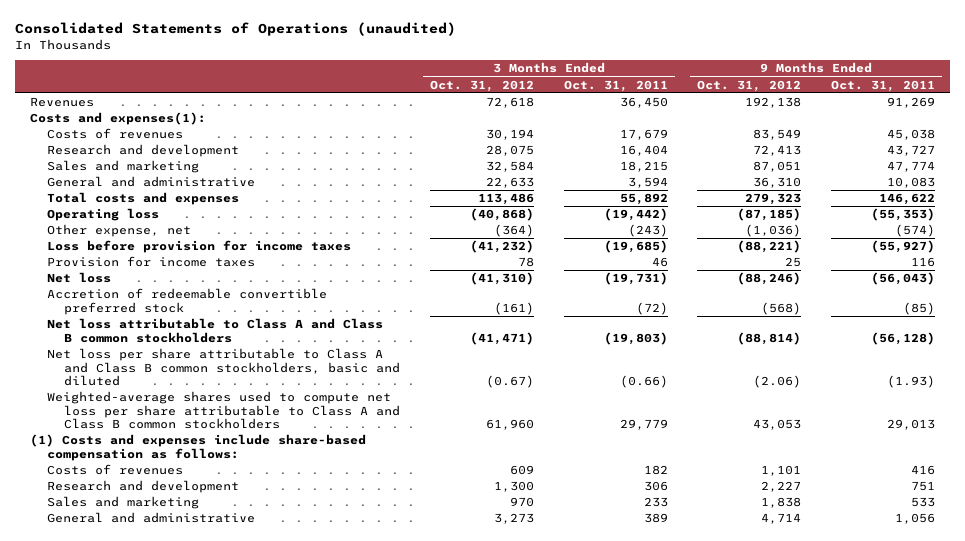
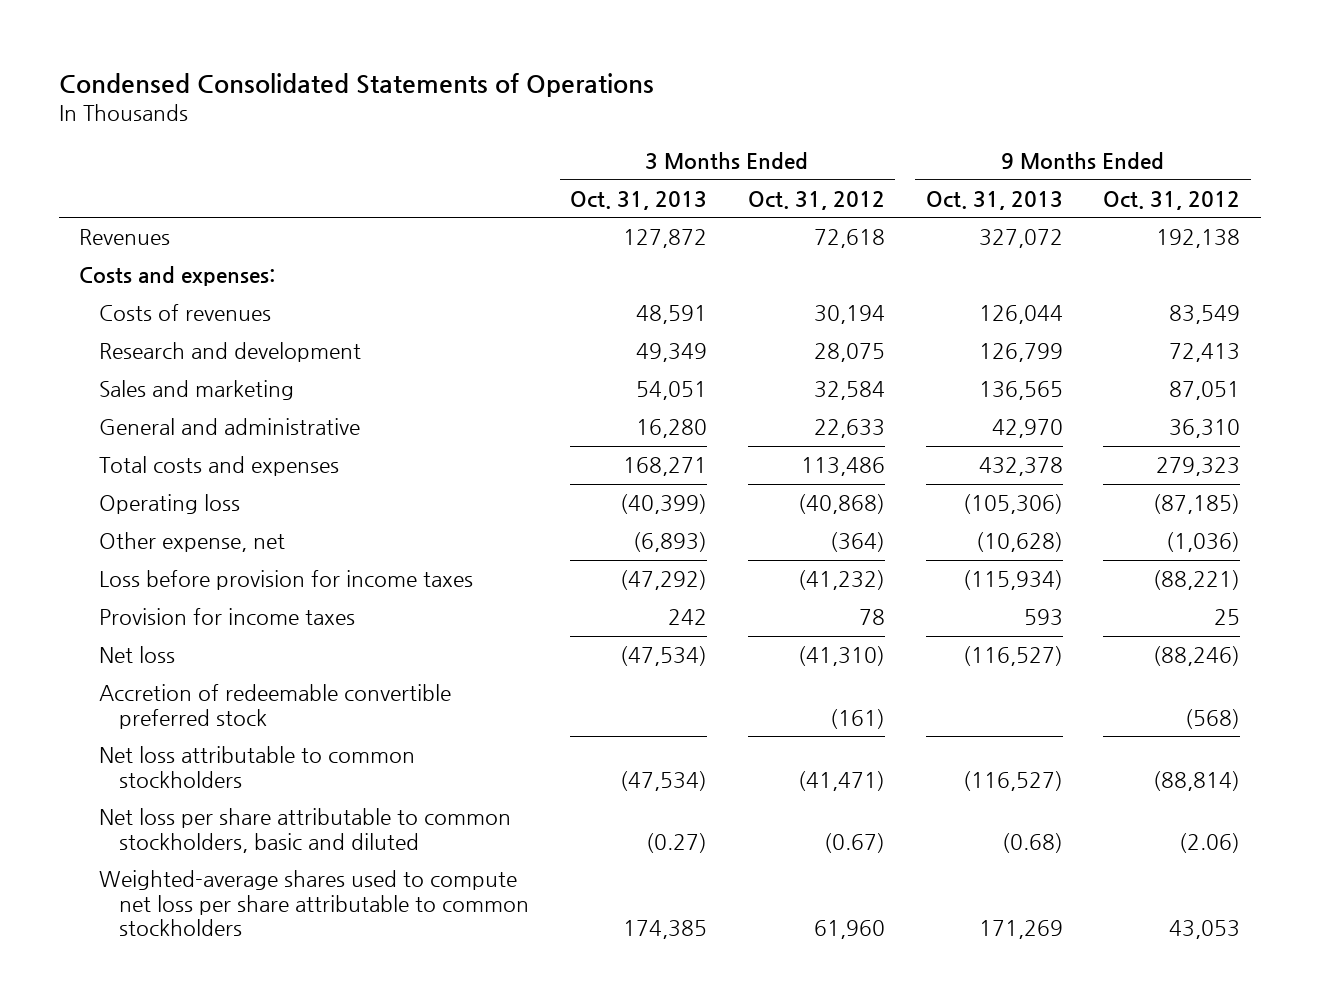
- Consolidated Statements of Operations (unaudited)
+ Condensed Consolidated Statements of Operations
- | 3 Months Ended Oct. 31, 2012 | 3 Months Ended Oct. 31, 2011 | 9 Months Ended Oct. 31, 2012 | 9 Months Ended Oct. 31, 2011
+ | 3 Months Ended Oct. 31, 2013 | 3 Months Ended Oct. 31, 2012 | 9 Months Ended Oct. 31, 2013 | 9 Months Ended Oct. 31, 2012
- Costs and expenses(1):
+ Costs and expenses:
- Net loss attributable to Class A and Class B common stockholders | (41,471) | (19,803) | (88,814) | (56,128)
- Net loss per share attributable to Class A and Class B common stockholders, basic and diluted | (0.67) | (0.66) | (2.06) | (1.93)
- Weighted-average shares used to compute net loss per share attributable to Class A and Class B common stockholders | 61,960 | 29,779 | 43,053 | 29,013
- (1) Costs and expenses include share-based compensation as follows:
- Costs of revenues | 609 | 182 | 1,101 | 416
- Research and development | 1,300 | 306 | 2,227 | 751
- Sales and marketing | 970 | 233 | 1,838 | 533
- General and administrative | 3,273 | 389 | 4,714 | 1,056
+ Net loss attributable to common stockholders | (47,534) | (41,471) | (116,527) | (88,814)
+ Net loss per share attributable to common stockholders, basic and diluted | (0.27) | (0.67) | (0.68) | (2.06)
+ Weighted-average shares used to compute net loss per share attributable to common stockholders | 174,385 | 61,960 | 171,269 | 43,053

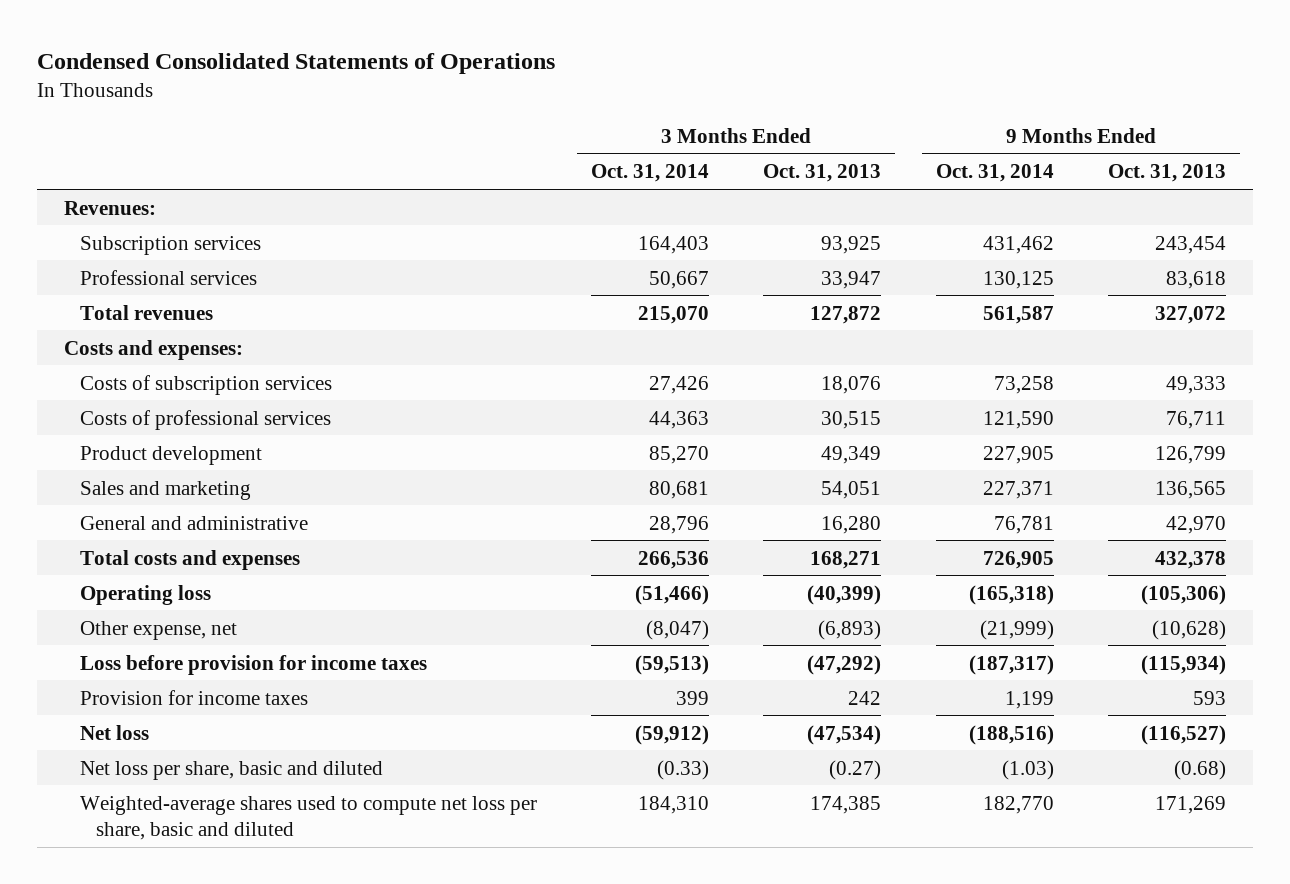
- | 3 Months Ended Oct. 31, 2013 | 3 Months Ended Oct. 31, 2012 | 9 Months Ended Oct. 31, 2013 | 9 Months Ended Oct. 31, 2012
+ | 3 Months Ended Oct. 31, 2014 | 3 Months Ended Oct. 31, 2013 | 9 Months Ended Oct. 31, 2014 | 9 Months Ended Oct. 31, 2013
- Revenues | 127,872 | 72,618 | 327,072 | 192,138
+ Revenues:
+ Subscription services | 164,403 | 93,925 | 431,462 | 243,454
+ Professional services | 50,667 | 33,947 | 130,125 | 83,618
+ Total revenues | 215,070 | 127,872 | 561,587 | 327,072
- Costs of revenues | 48,591 | 30,194 | 126,044 | 83,549
- Research and development | 49,349 | 28,075 | 126,799 | 72,413
+ Costs of subscription services | 27,426 | 18,076 | 73,258 | 49,333
+ Costs of professional services | 44,363 | 30,515 | 121,590 | 76,711
+ Product development | 85,270 | 49,349 | 227,905 | 126,799
- Accretion of redeemable convertible preferred stock | | (161) | | (568)
- Net loss attributable to common stockholders | (47,534) | (41,471) | (116,527) | (88,814)
- Net loss per share attributable to common stockholders, basic and diluted | (0.27) | (0.67) | (0.68) | (2.06)
- Weighted-average shares used to compute net loss per share attributable to common stockholders | 174,385 | 61,960 | 171,269 | 43,053
+ Net loss per share, basic and diluted | (0.33) | (0.27) | (1.03) | (0.68)
+ Weighted-average shares used to compute net loss per share, basic and diluted | 184,310 | 174,385 | 182,770 | 171,269

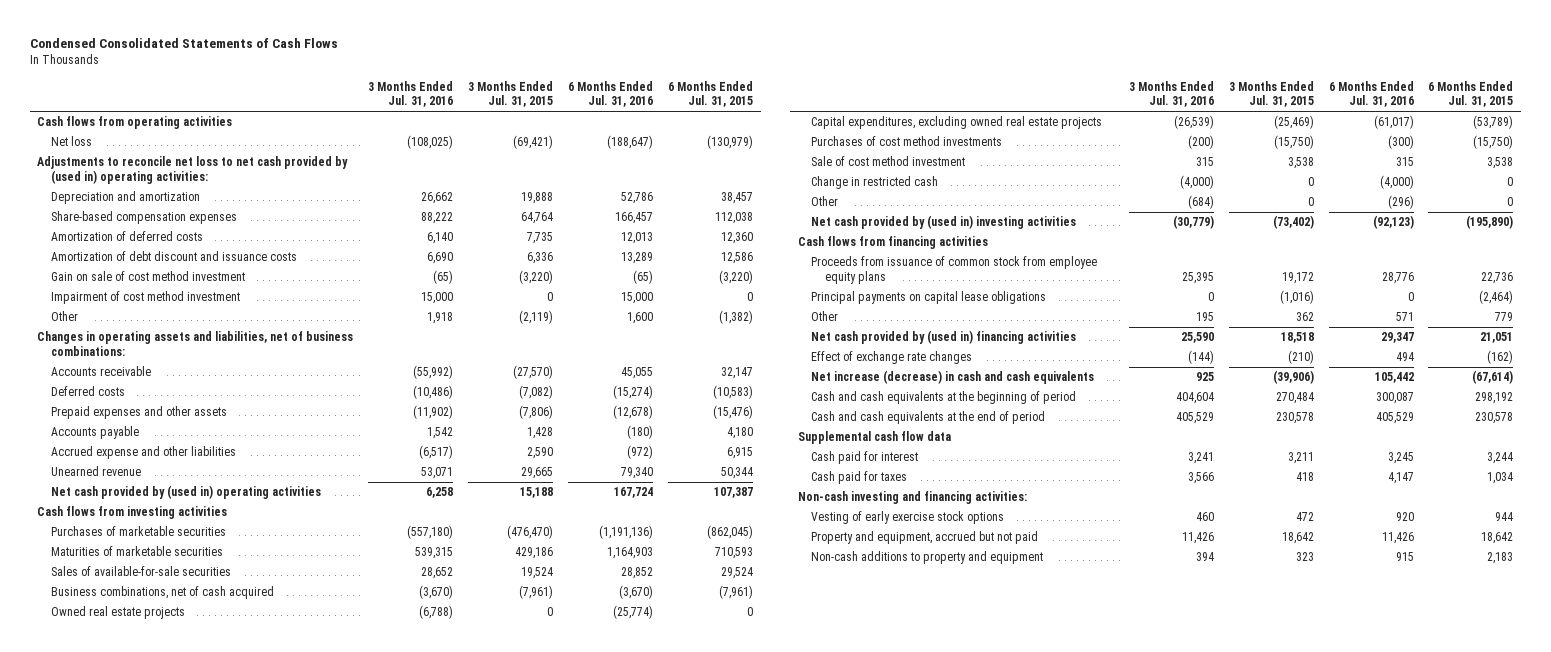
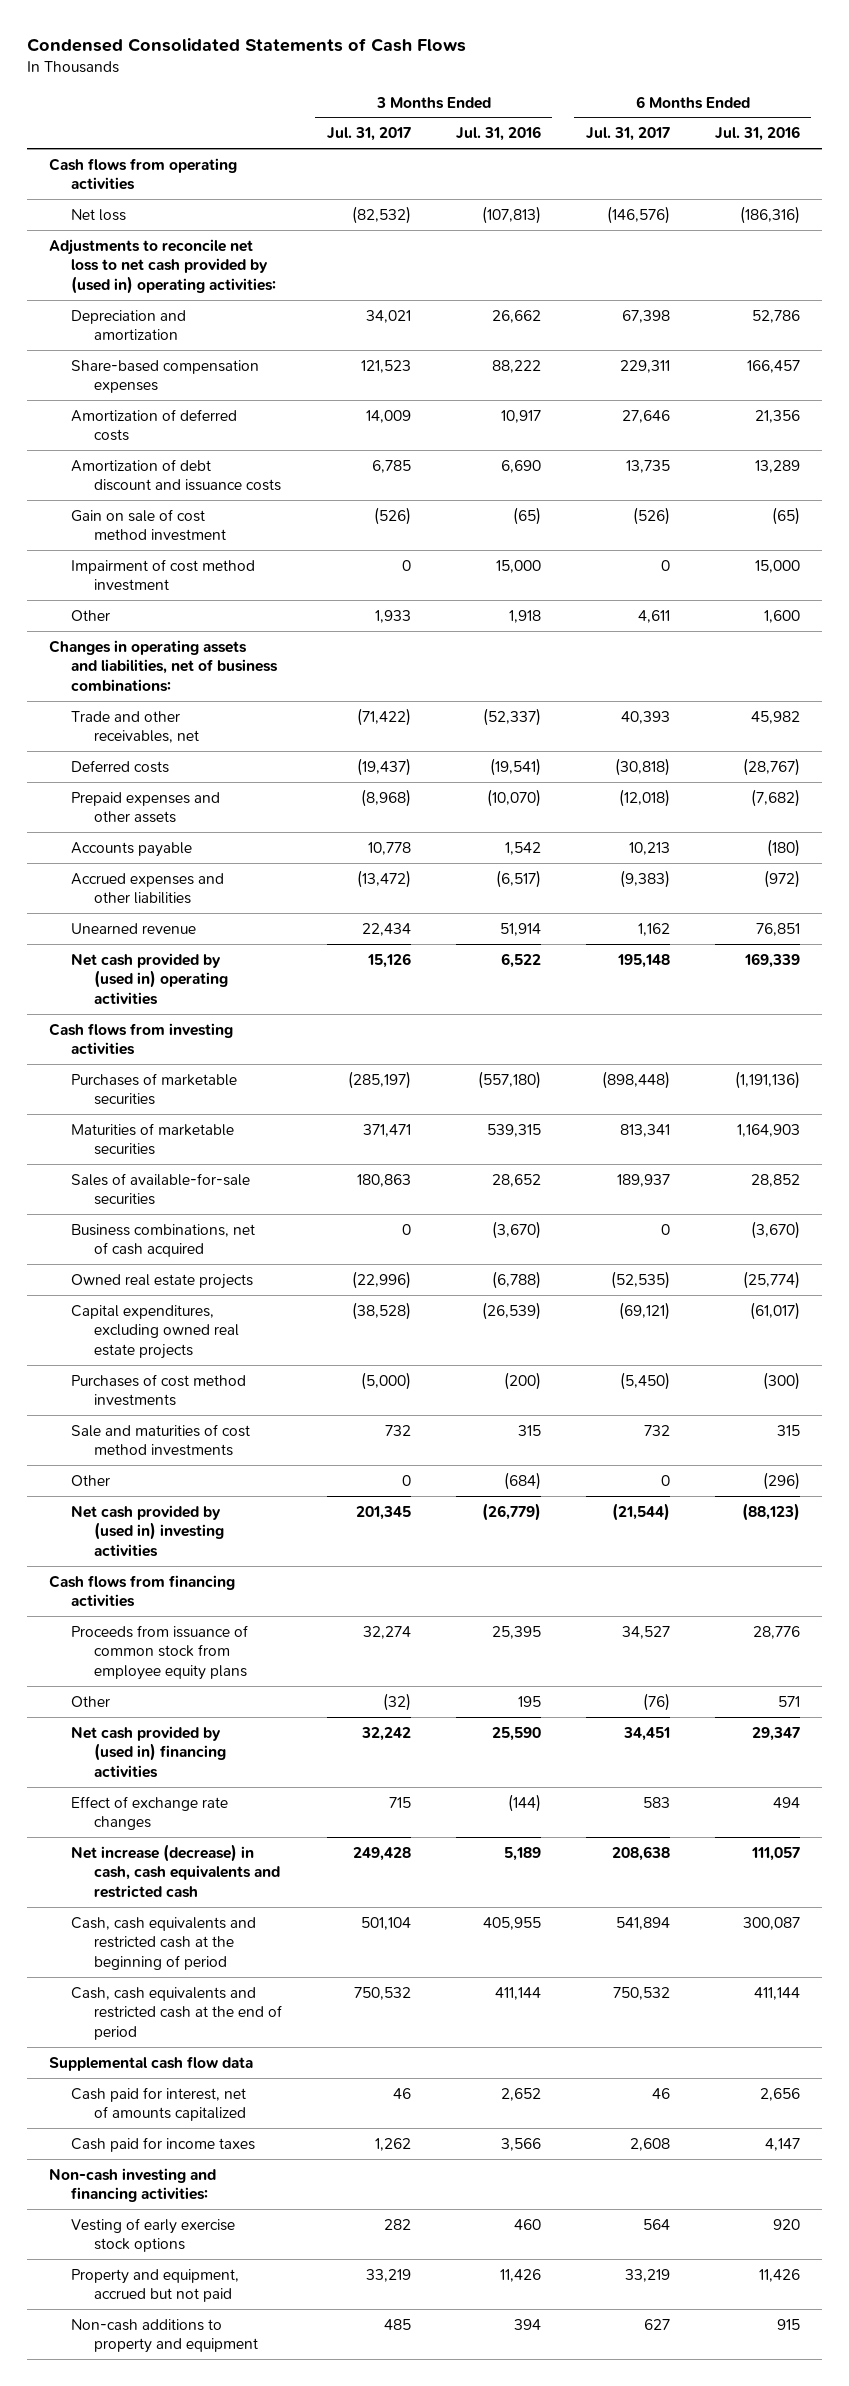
- | 3 Months Ended Jul. 31, 2016 | 3 Months Ended Jul. 31, 2015 | 6 Months Ended Jul. 31, 2016 | 6 Months Ended Jul. 31, 2015
+ | 3 Months Ended Jul. 31, 2017 | 3 Months Ended Jul. 31, 2016 | 6 Months Ended Jul. 31, 2017 | 6 Months Ended Jul. 31, 2016
- Net loss | (108,025) | (69,421) | (188,647) | (130,979)
+ Net loss | (82,532) | (107,813) | (146,576) | (186,316)
- Amortization of deferred costs | 6,140 | 7,735 | 12,013 | 12,360
+ Amortization of deferred costs | 14,009 | 10,917 | 27,646 | 21,356
- Accounts receivable | (55,992) | (27,570) | 45,055 | 32,147
- Deferred costs | (10,486) | (7,082) | (15,274) | (10,583)
- Prepaid expenses and other assets | (11,902) | (7,806) | (12,678) | (15,476)
+ Trade and other receivables, net | (71,422) | (52,337) | 40,393 | 45,982
+ Deferred costs | (19,437) | (19,541) | (30,818) | (28,767)
+ Prepaid expenses and other assets | (8,968) | (10,070) | (12,018) | (7,682)
- Accrued expense and other liabilities | (6,517) | 2,590 | (972) | 6,915
- Unearned revenue | 53,071 | 29,665 | 79,340 | 50,344
- Net cash provided by (used in) operating activities | 6,258 | 15,188 | 167,724 | 107,387
+ Accrued expenses and other liabilities | (13,472) | (6,517) | (9,383) | (972)
+ Unearned revenue | 22,434 | 51,914 | 1,162 | 76,851
+ Net cash provided by (used in) operating activities | 15,126 | 6,522 | 195,148 | 169,339
- Sale of cost method investment | 315 | 3,538 | 315 | 3,538
- Change in restricted cash | (4,000) | 0 | (4,000) | 0
+ Sale and maturities of cost method investments | 732 | 315 | 732 | 315
- Net cash provided by (used in) investing activities | (30,779) | (73,402) | (92,123) | (195,890)
+ Net cash provided by (used in) investing activities | 201,345 | (26,779) | (21,544) | (88,123)
- Principal payments on capital lease obligations | 0 | (1,016) | 0 | (2,464)
- Net increase (decrease) in cash and cash equivalents | 925 | (39,906) | 105,442 | (67,614)
- Cash and cash equivalents at the beginning of period | 404,604 | 270,484 | 300,087 | 298,192
- Cash and cash equivalents at the end of period | 405,529 | 230,578 | 405,529 | 230,578
+ Net increase (decrease) in cash, cash equivalents and restricted cash | 249,428 | 5,189 | 208,638 | 111,057
+ Cash, cash equivalents and restricted cash at the beginning of period | 501,104 | 405,955 | 541,894 | 300,087
+ Cash, cash equivalents and restricted cash at the end of period | 750,532 | 411,144 | 750,532 | 411,144
- Cash paid for interest | 3,241 | 3,211 | 3,245 | 3,244
- Cash paid for taxes | 3,566 | 418 | 4,147 | 1,034
+ Cash paid for interest, net of amounts capitalized | 46 | 2,652 | 46 | 2,656
+ Cash paid for income taxes | 1,262 | 3,566 | 2,608 | 4,147

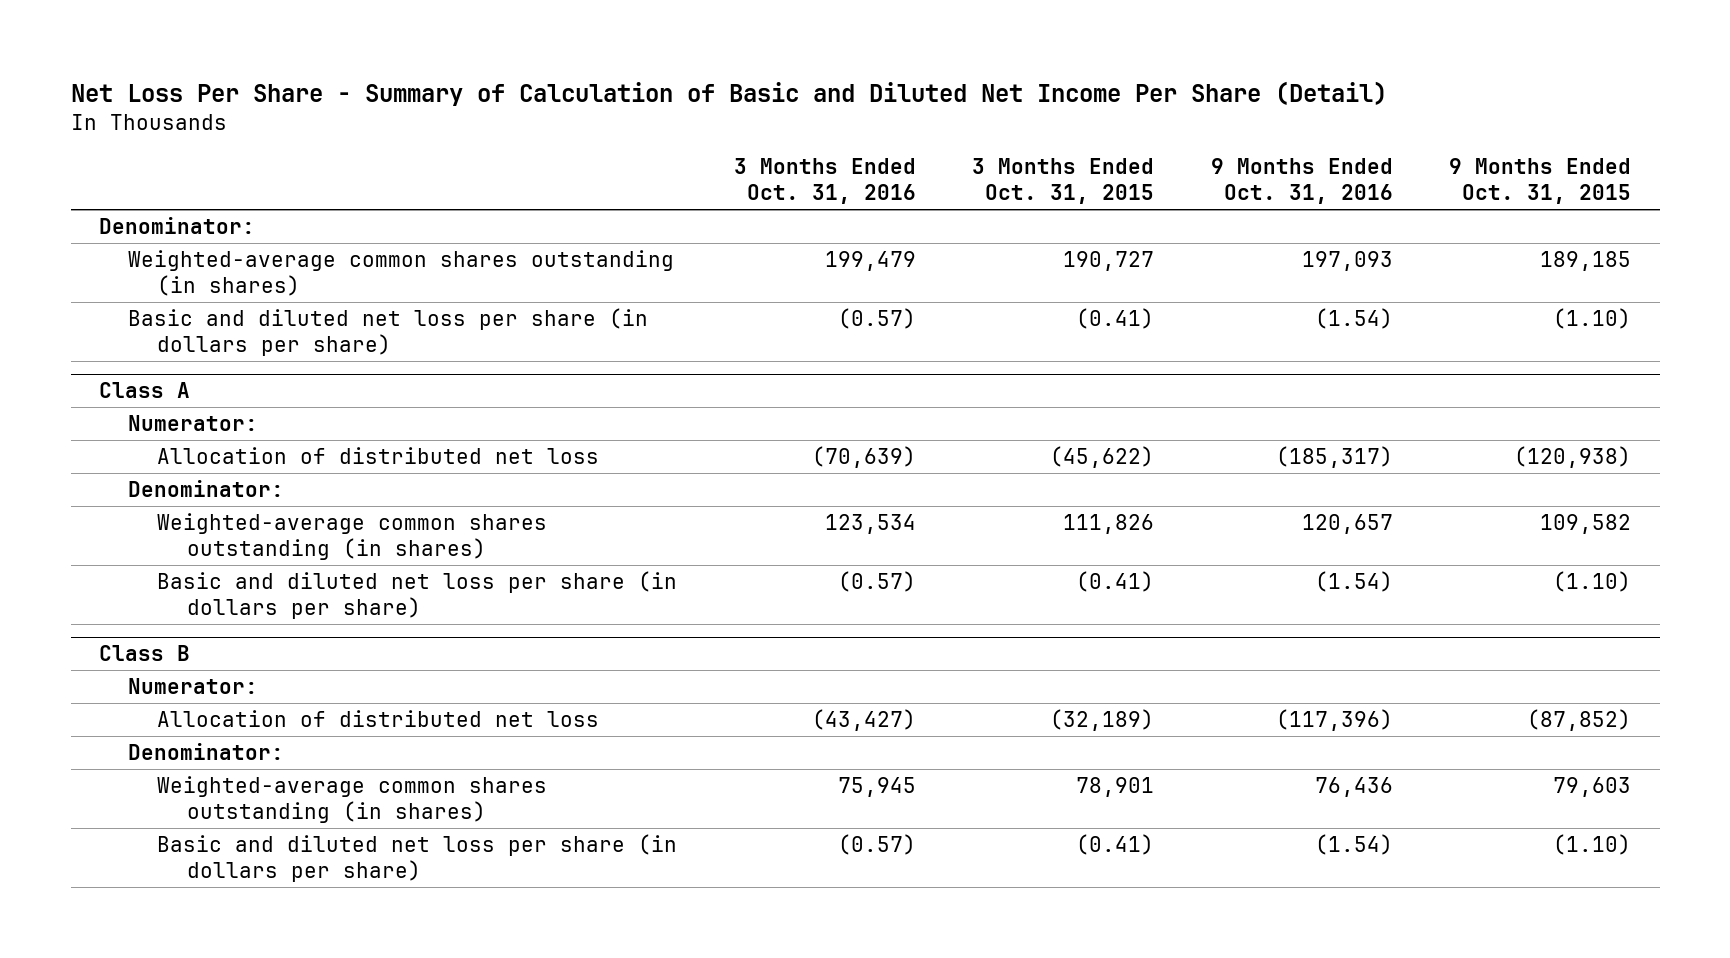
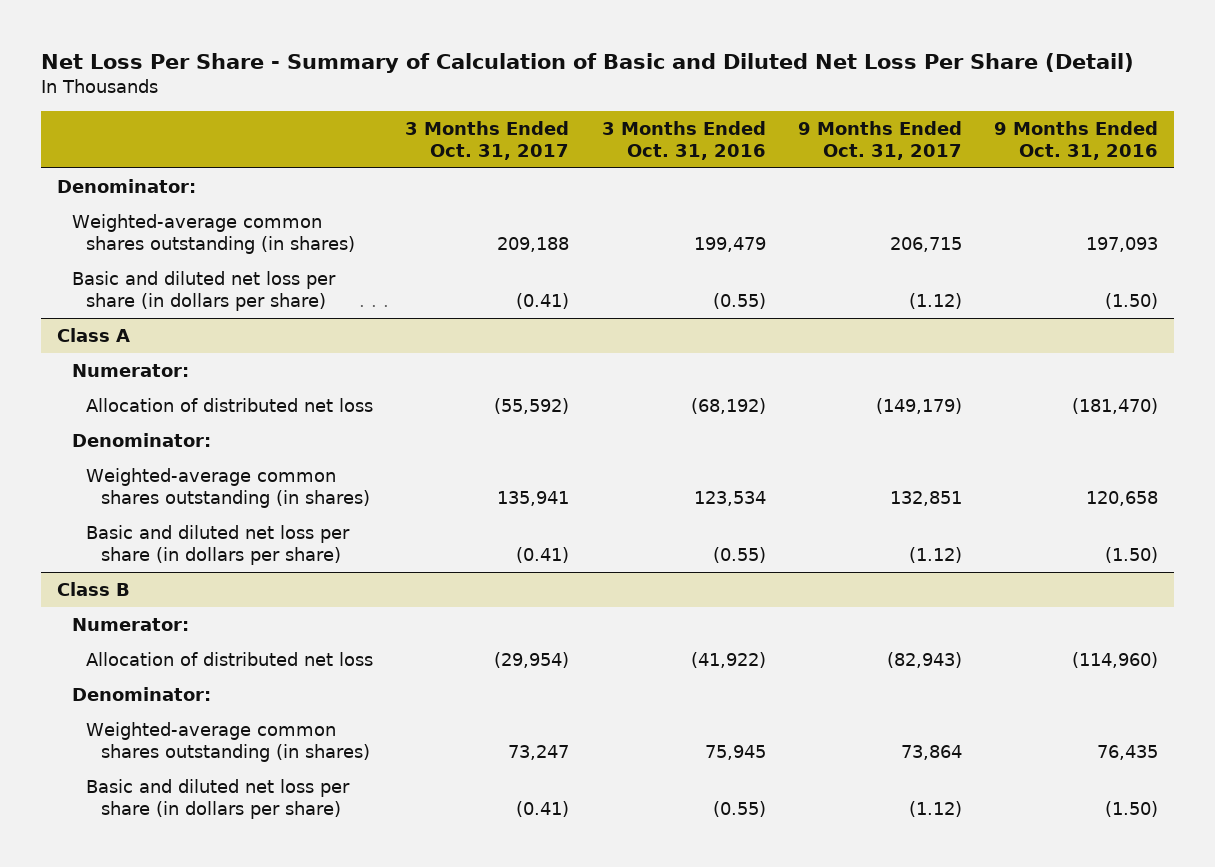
- Net Loss Per Share - Summary of Calculation of Basic and Diluted Net Income Per Share (Detail)
+ Net Loss Per Share - Summary of Calculation of Basic and Diluted Net Loss Per Share (Detail)
- | 3 Months Ended Oct. 31, 2016 | 3 Months Ended Oct. 31, 2015 | 9 Months Ended Oct. 31, 2016 | 9 Months Ended Oct. 31, 2015
+ | 3 Months Ended Oct. 31, 2017 | 3 Months Ended Oct. 31, 2016 | 9 Months Ended Oct. 31, 2017 | 9 Months Ended Oct. 31, 2016
- Basic and diluted net loss per share (in dollars per share) | (0.57) | (0.41) | (1.54) | (1.10)
+ Basic and diluted net loss per share (in dollars per share) | (0.41) | (0.55) | (1.12) | (1.50)
@ Class A
- Allocation of distributed net loss | (70,639) | (45,622) | (185,317) | (120,938)
+ Allocation of distributed net loss | (55,592) | (68,192) | (149,179) | (181,470)
- Weighted-average common shares outstanding (in shares) | 123,534 | 111,826 | 120,657 | 109,582
- Basic and diluted net loss per share (in dollars per share) | (0.57) | (0.41) | (1.54) | (1.10)
+ Weighted-average common shares outstanding (in shares) | 135,941 | 123,534 | 132,851 | 120,658
+ Basic and diluted net loss per share (in dollars per share) | (0.41) | (0.55) | (1.12) | (1.50)
@ Class B
- Allocation of distributed net loss | (43,427) | (32,189) | (117,396) | (87,852)
+ Allocation of distributed net loss | (29,954) | (41,922) | (82,943) | (114,960)
- Weighted-average common shares outstanding (in shares) | 75,945 | 78,901 | 76,436 | 79,603
- Basic and diluted net loss per share (in dollars per share) | (0.57) | (0.41) | (1.54) | (1.10)
+ Weighted-average common shares outstanding (in shares) | 73,247 | 75,945 | 73,864 | 76,435
+ Basic and diluted net loss per share (in dollars per share) | (0.41) | (0.55) | (1.12) | (1.50)

